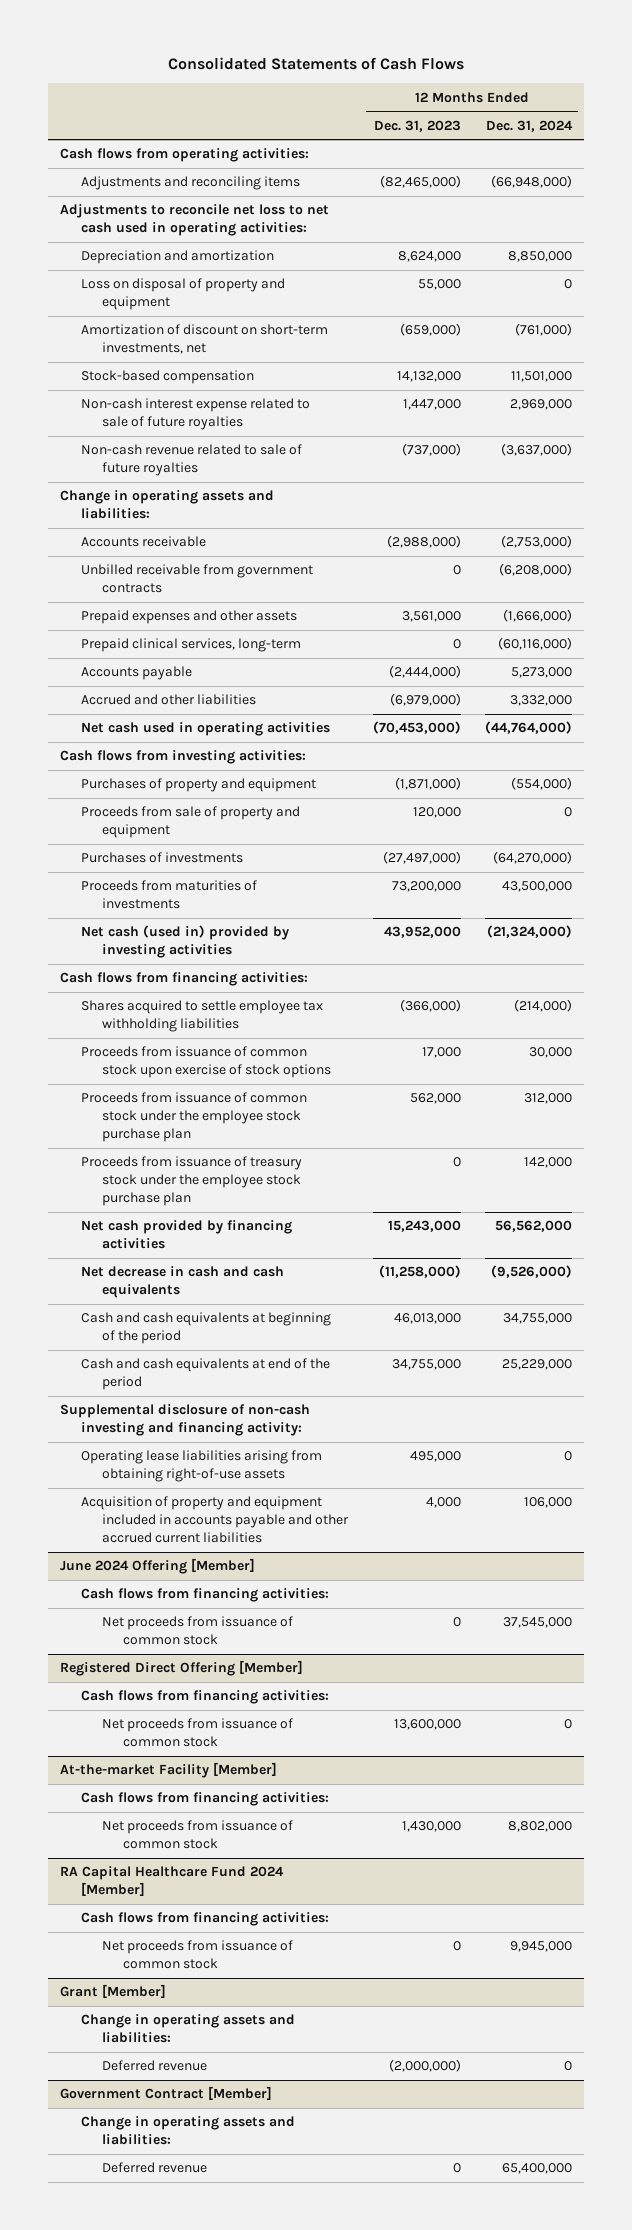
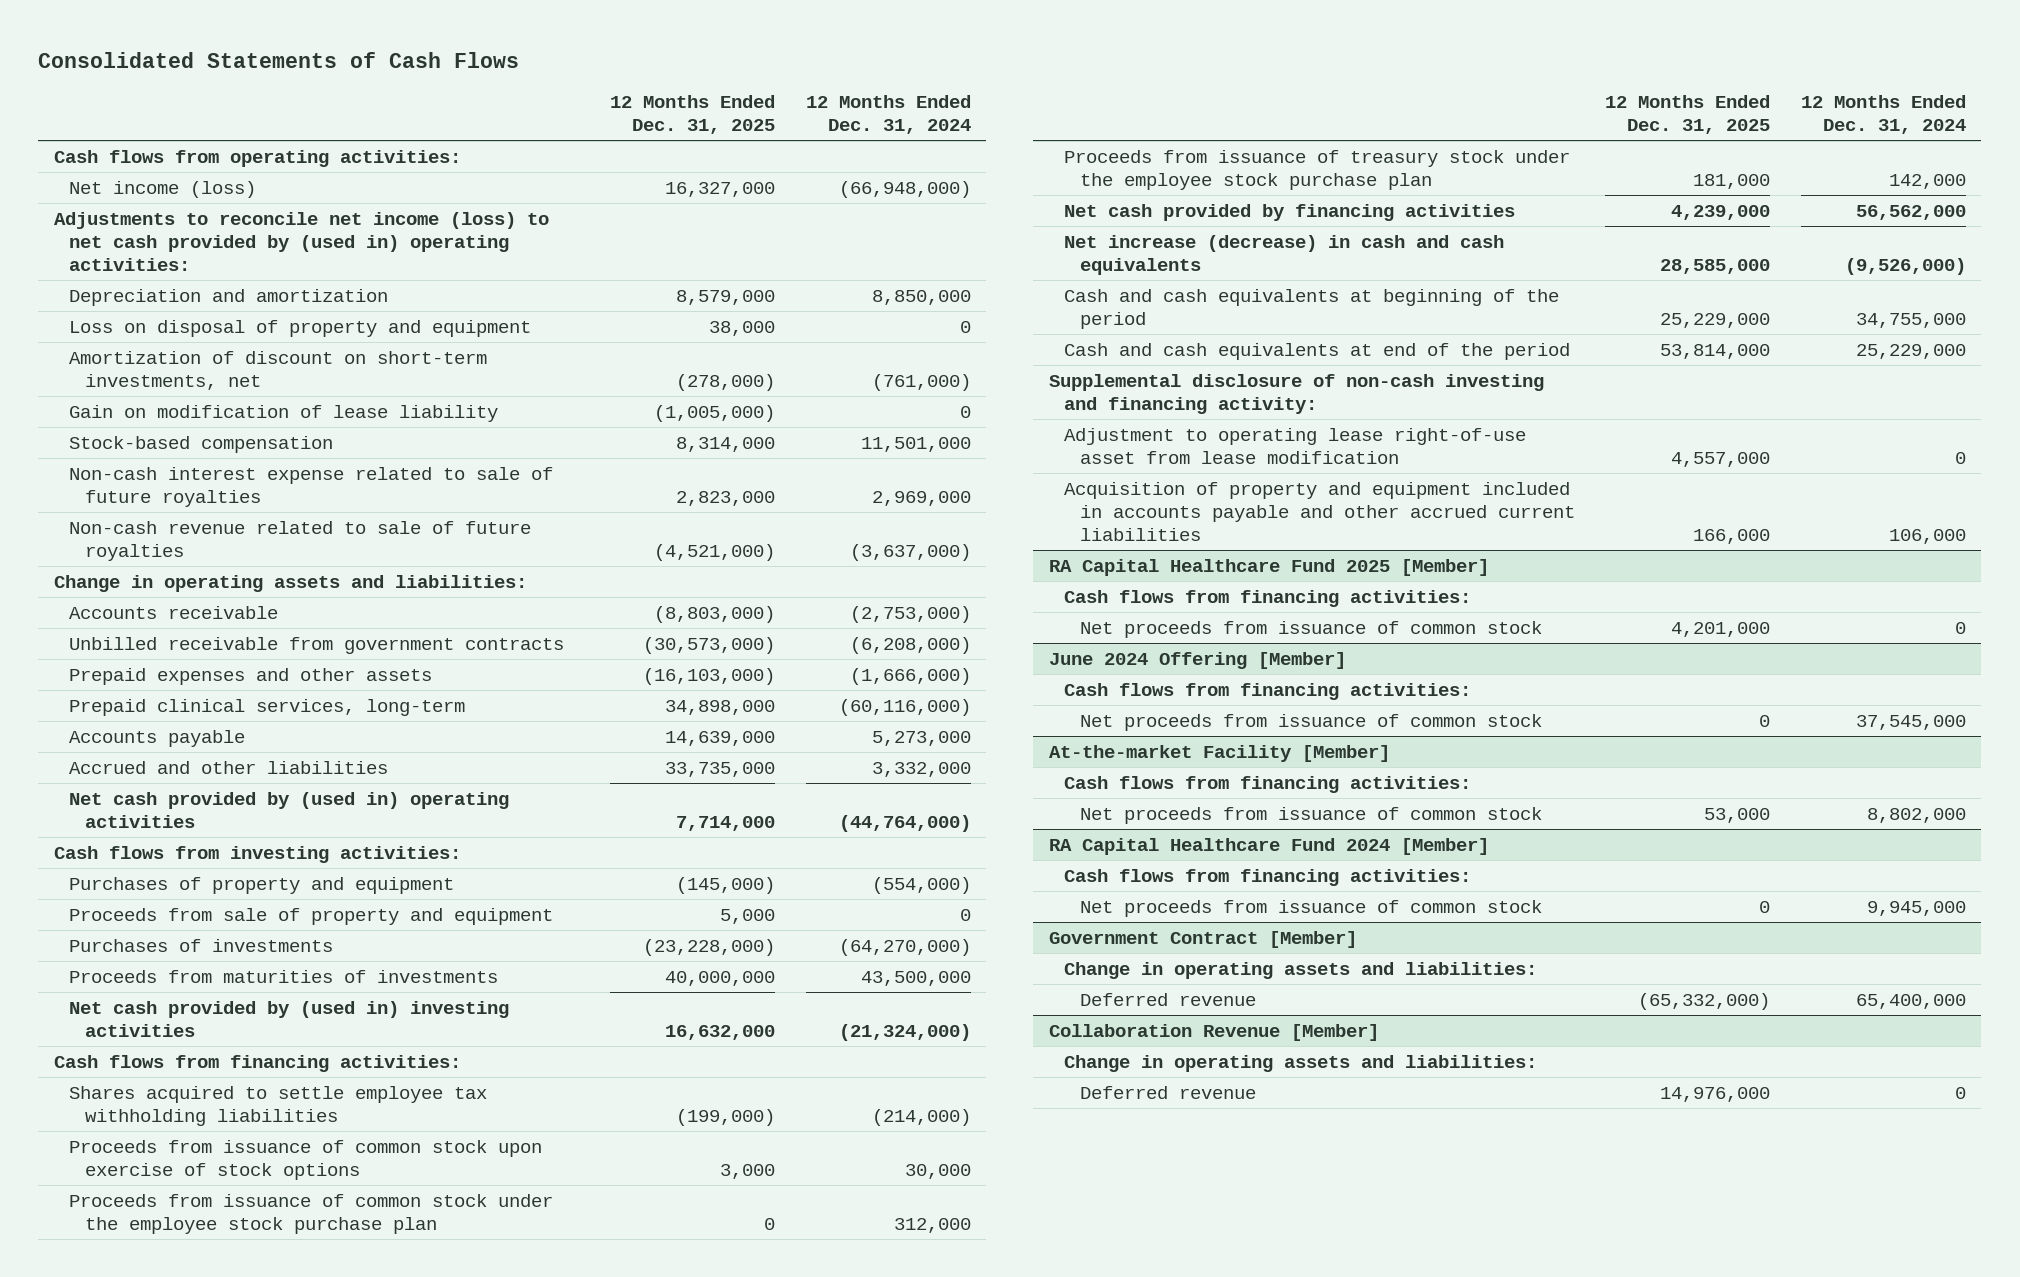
- | 12 Months Ended Dec. 31, 2023 | 12 Months Ended Dec. 31, 2024
+ | 12 Months Ended Dec. 31, 2025 | 12 Months Ended Dec. 31, 2024
- Adjustments and reconciling items | (82,465,000) | (66,948,000)
- Adjustments to reconcile net loss to net cash used in operating activities:
+ Net income (loss) | 16,327,000 | (66,948,000)
+ Adjustments to reconcile net income (loss) to net cash provided by (used in) operating activities:
+ Gain on modification of lease liability | (1,005,000) | 0
- Net cash used in operating activities | (70,453,000) | (44,764,000)
+ Net cash provided by (used in) operating activities | 7,714,000 | (44,764,000)
- Net cash (used in) provided by investing activities | 43,952,000 | (21,324,000)
+ Net cash provided by (used in) investing activities | 16,632,000 | (21,324,000)
- Net decrease in cash and cash equivalents | (11,258,000) | (9,526,000)
+ Net increase (decrease) in cash and cash equivalents | 28,585,000 | (9,526,000)
- Operating lease liabilities arising from obtaining right-of-use assets | 495,000 | 0
+ Adjustment to operating lease right-of-use asset from lease modification | 4,557,000 | 0
+ RA Capital Healthcare Fund 2025 [Member]
+ Cash flows from financing activities:
+ Net proceeds from issuance of common stock | 4,201,000 | 0
- Registered Direct Offering [Member]
- Cash flows from financing activities:
- Net proceeds from issuance of common stock | 13,600,000 | 0
- Grant [Member]
- Change in operating assets and liabilities:
- Deferred revenue | (2,000,000) | 0
+ Collaboration Revenue [Member]
+ Change in operating assets and liabilities:
+ Deferred revenue | 14,976,000 | 0

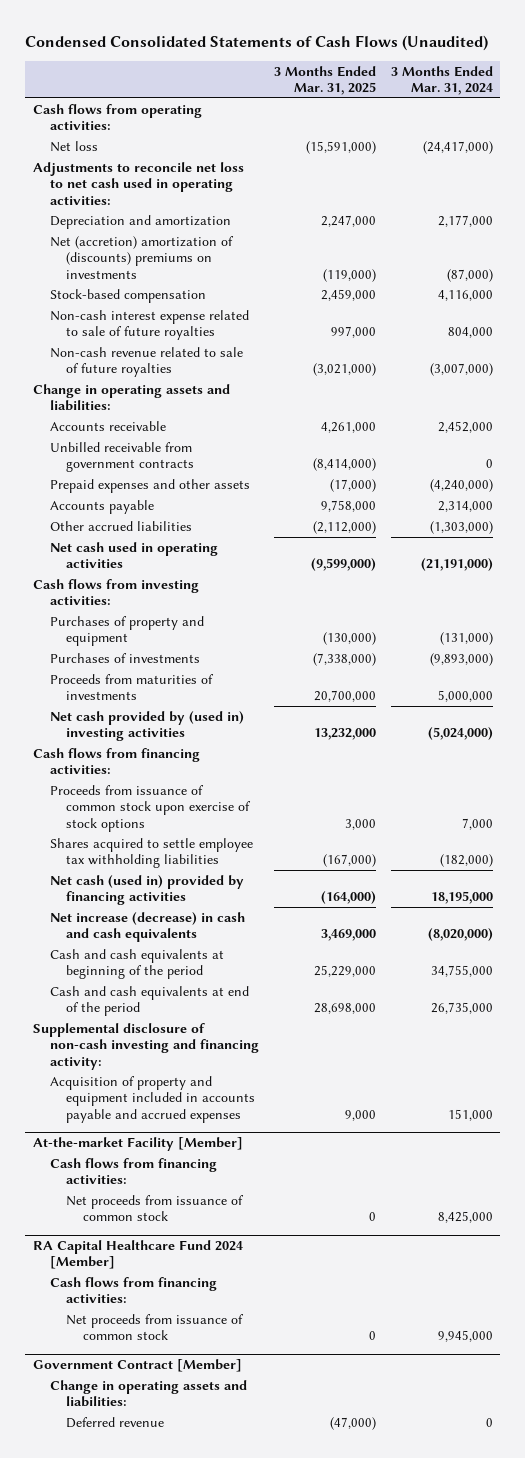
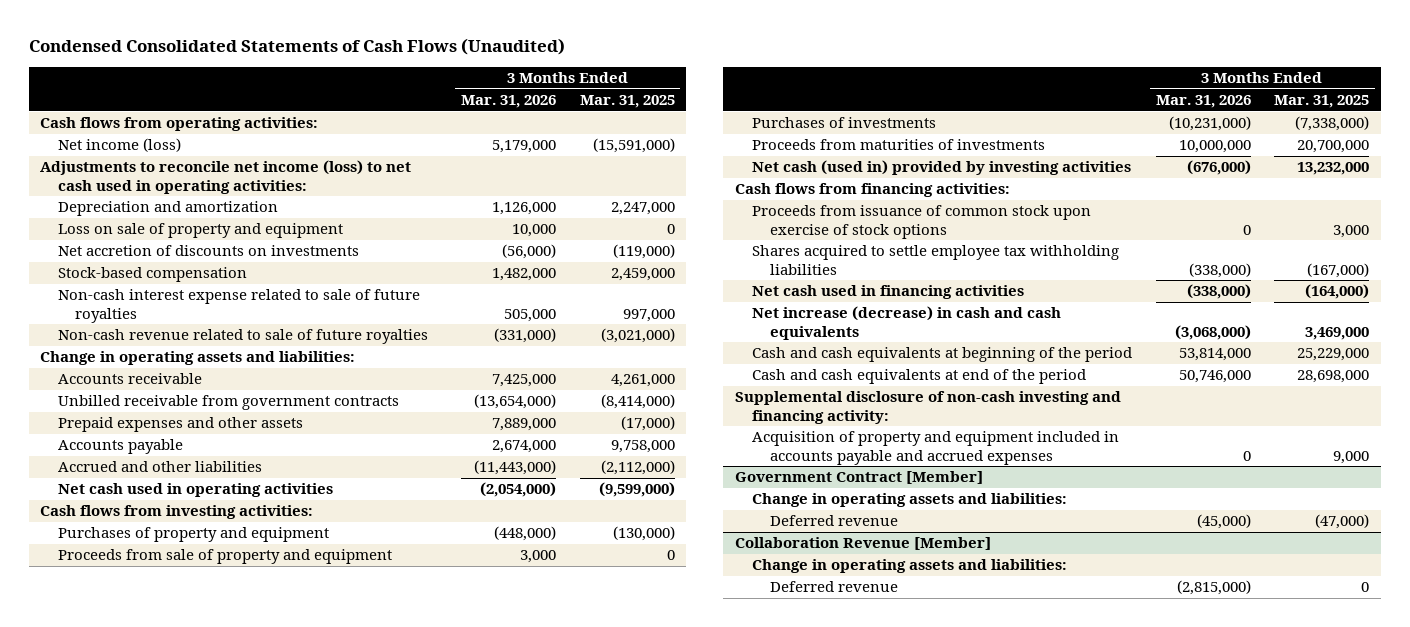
- | 3 Months Ended Mar. 31, 2025 | 3 Months Ended Mar. 31, 2024
+ | 3 Months Ended Mar. 31, 2026 | 3 Months Ended Mar. 31, 2025
- Net loss | (15,591,000) | (24,417,000)
- Adjustments to reconcile net loss to net cash used in operating activities:
+ Net income (loss) | 5,179,000 | (15,591,000)
+ Adjustments to reconcile net income (loss) to net cash used in operating activities:
- Net (accretion) amortization of (discounts) premiums on investments | (119,000) | (87,000)
+ Loss on sale of property and equipment | 10,000 | 0
+ Net accretion of discounts on investments | (56,000) | (119,000)
- Other accrued liabilities | (2,112,000) | (1,303,000)
+ Accrued and other liabilities | (11,443,000) | (2,112,000)
+ Proceeds from sale of property and equipment | 3,000 | 0
- Net cash provided by (used in) investing activities | 13,232,000 | (5,024,000)
+ Net cash (used in) provided by investing activities | (676,000) | 13,232,000
- Net cash (used in) provided by financing activities | (164,000) | 18,195,000
+ Net cash used in financing activities | (338,000) | (164,000)
- At-the-market Facility [Member]
- Cash flows from financing activities:
- Net proceeds from issuance of common stock | 0 | 8,425,000
- RA Capital Healthcare Fund 2024 [Member]
- Cash flows from financing activities:
- Net proceeds from issuance of common stock | 0 | 9,945,000
+ Collaboration Revenue [Member]
+ Change in operating assets and liabilities:
+ Deferred revenue | (2,815,000) | 0

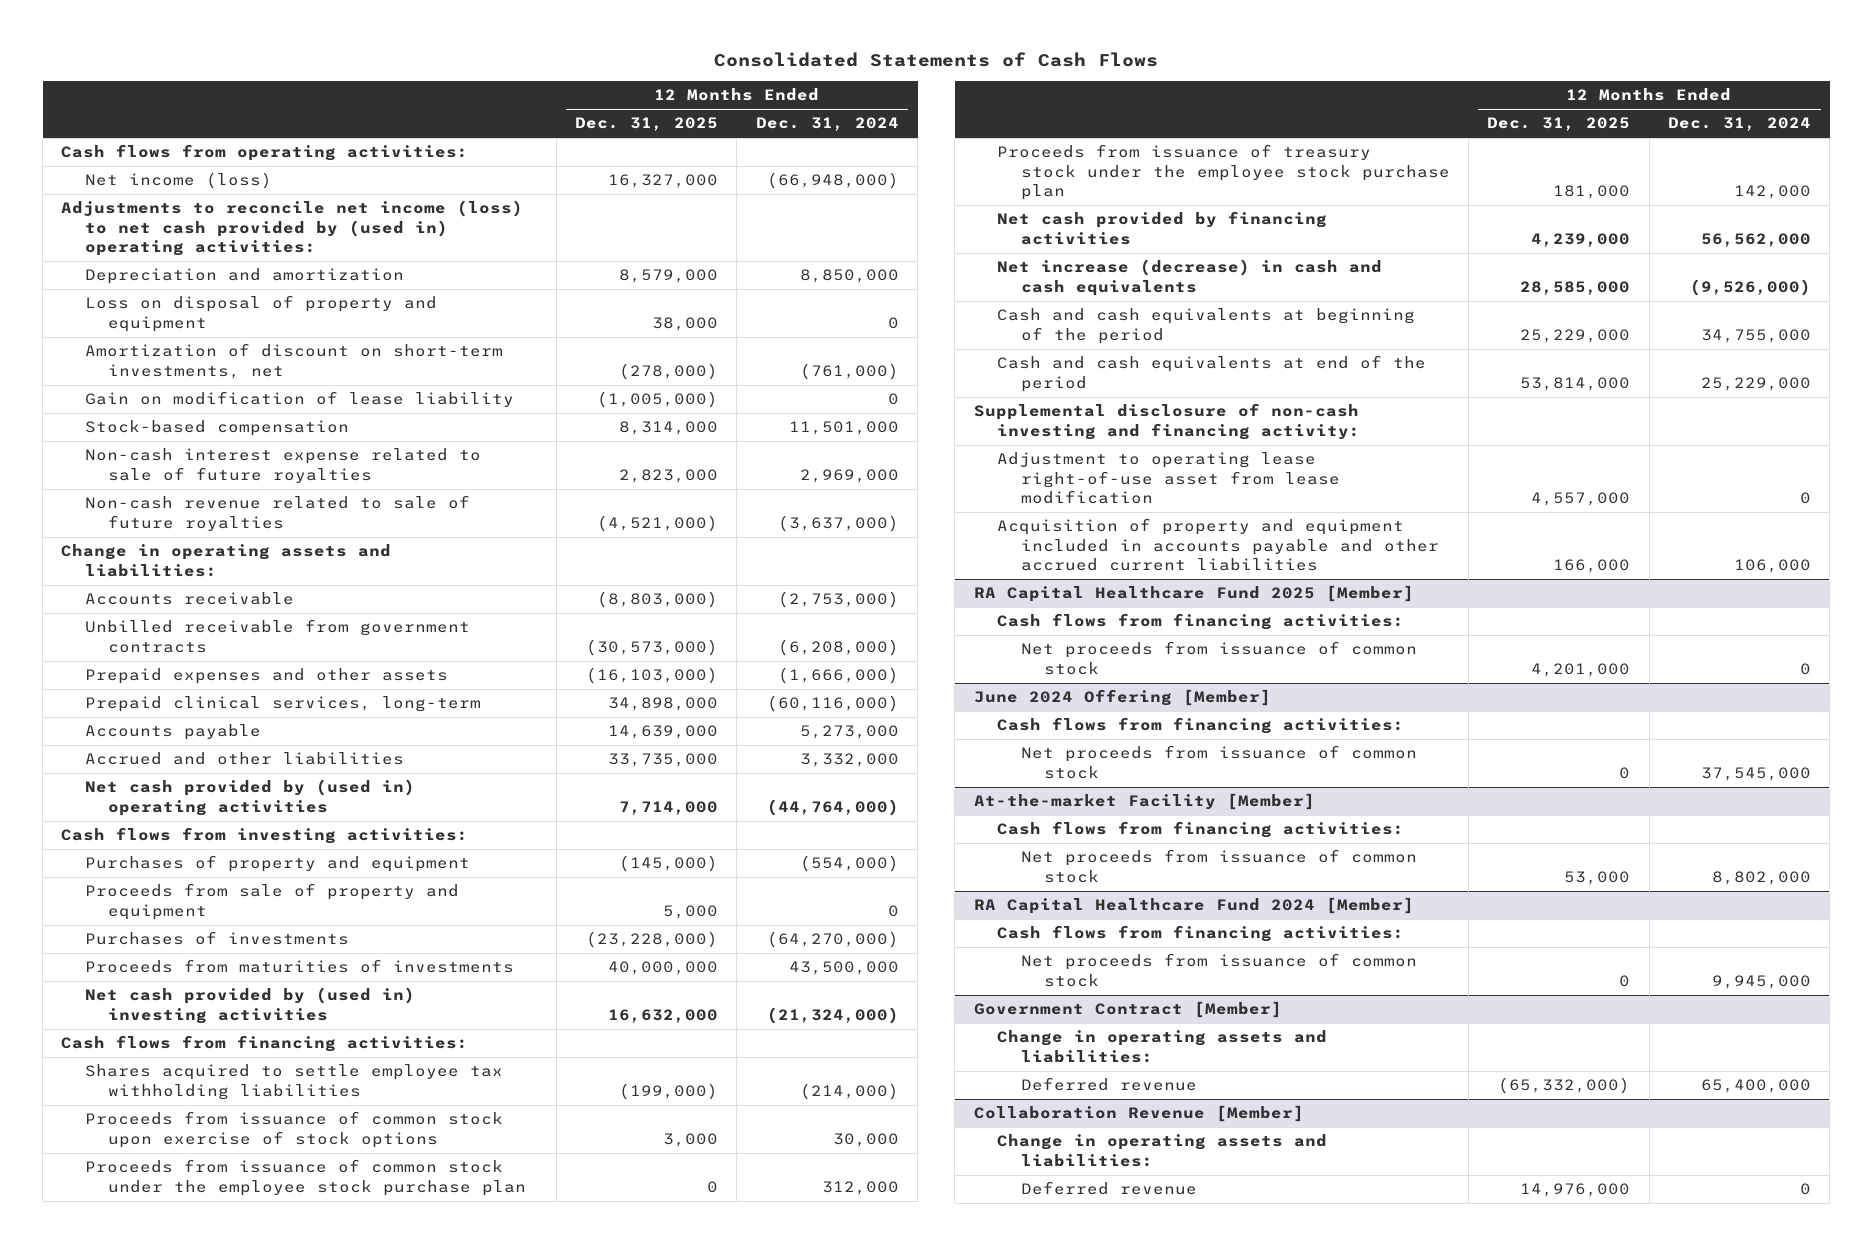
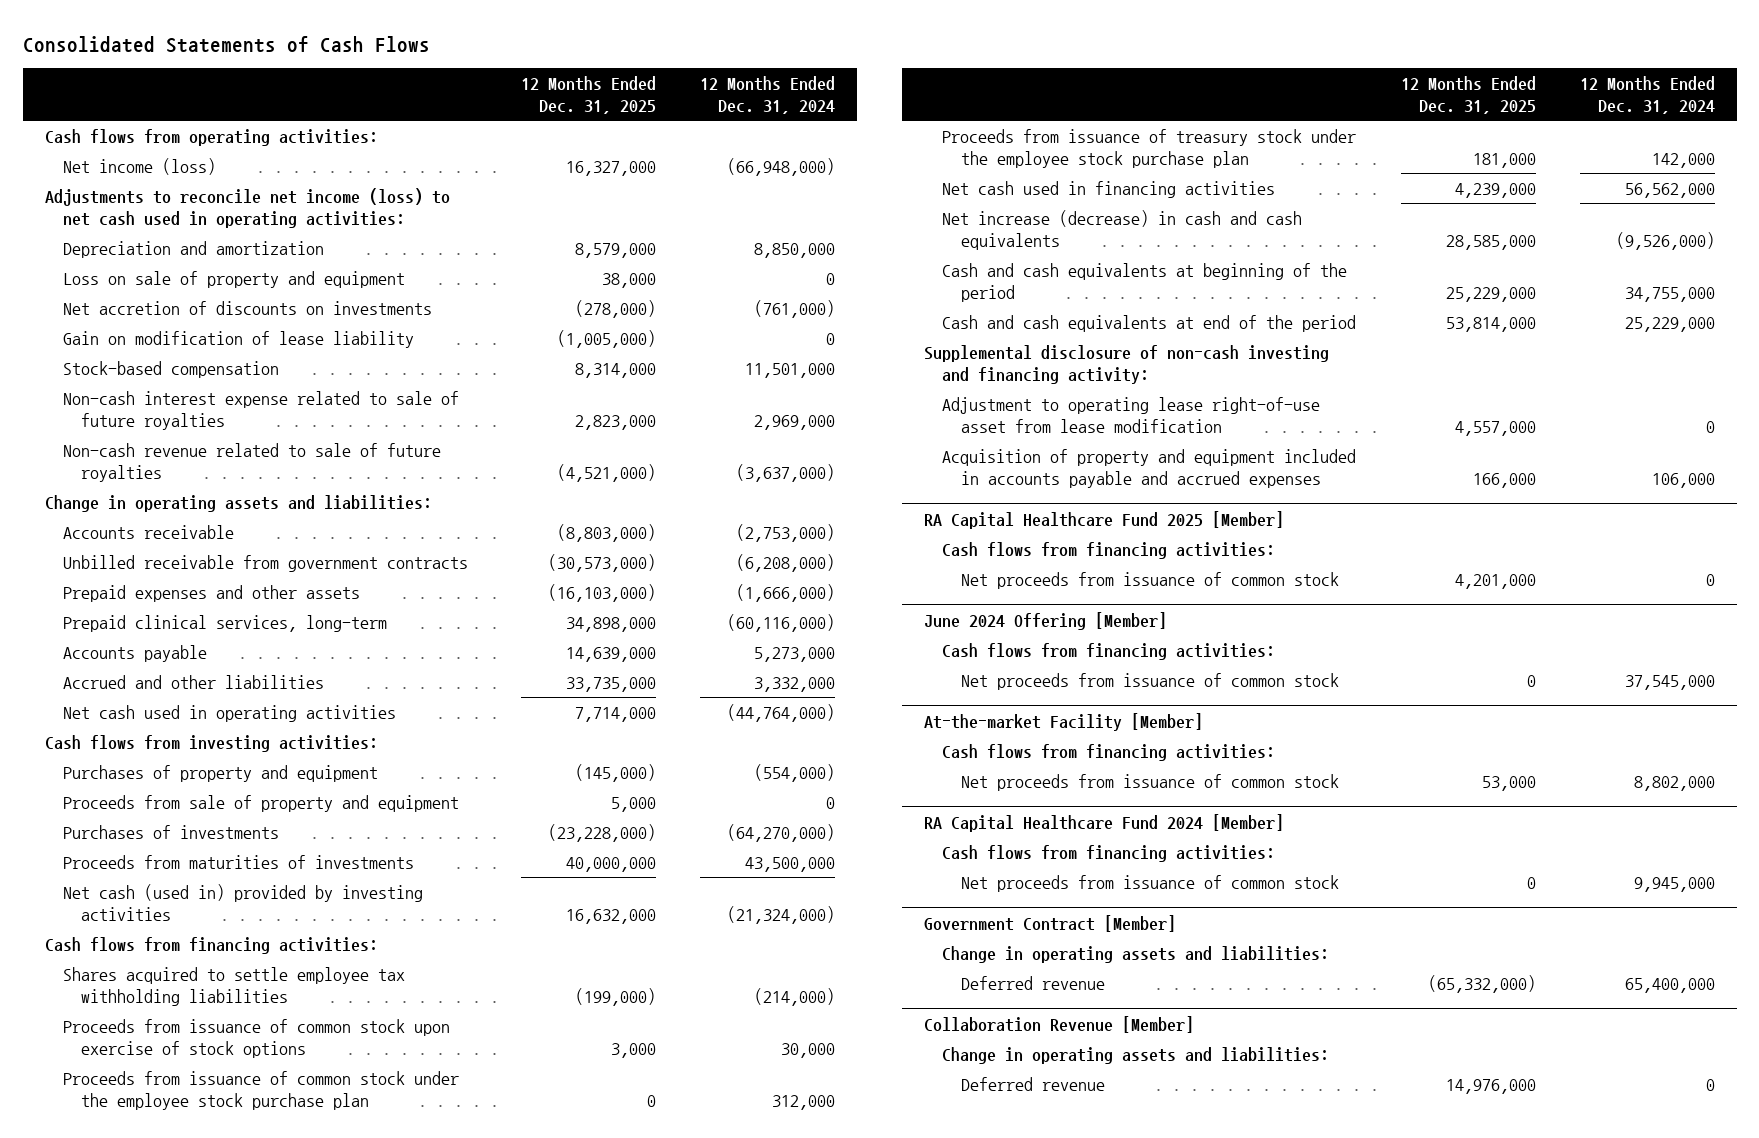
- Adjustments to reconcile net income (loss) to net cash provided by (used in) operating activities:
+ Adjustments to reconcile net income (loss) to net cash used in operating activities:
- Loss on disposal of property and equipment | 38,000 | 0
- Amortization of discount on short-term investments, net | (278,000) | (761,000)
+ Loss on sale of property and equipment | 38,000 | 0
+ Net accretion of discounts on investments | (278,000) | (761,000)
- Net cash provided by (used in) operating activities | 7,714,000 | (44,764,000)
+ Net cash used in operating activities | 7,714,000 | (44,764,000)
- Net cash provided by (used in) investing activities | 16,632,000 | (21,324,000)
+ Net cash (used in) provided by investing activities | 16,632,000 | (21,324,000)
- Net cash provided by financing activities | 4,239,000 | 56,562,000
+ Net cash used in financing activities | 4,239,000 | 56,562,000
- Acquisition of property and equipment included in accounts payable and other accrued current liabilities | 166,000 | 106,000
+ Acquisition of property and equipment included in accounts payable and accrued expenses | 166,000 | 106,000

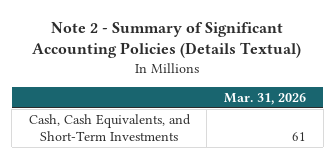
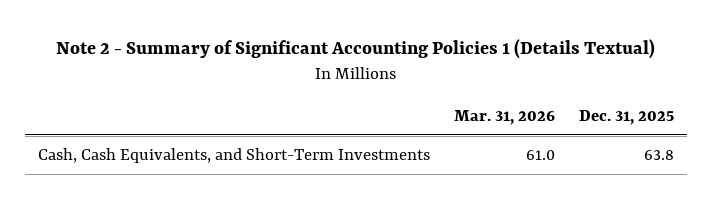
- Note 2 - Summary of Significant Accounting Policies (Details Textual)
+ Note 2 - Summary of Significant Accounting Policies 1 (Details Textual)
- | Mar. 31, 2026
+ | Mar. 31, 2026 | Dec. 31, 2025
- Cash, Cash Equivalents, and Short-Term Investments | 61
+ Cash, Cash Equivalents, and Short-Term Investments | 61.0 | 63.8

